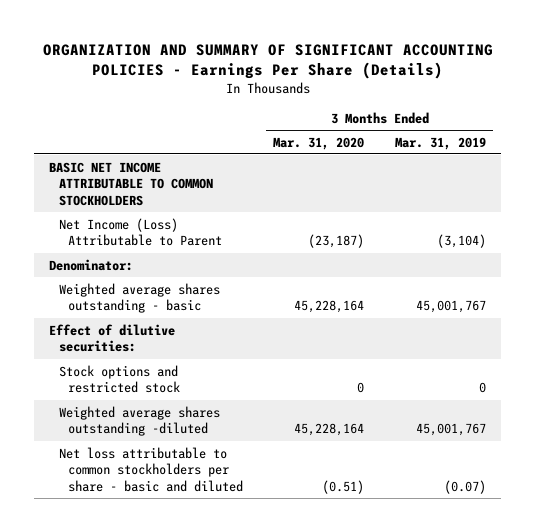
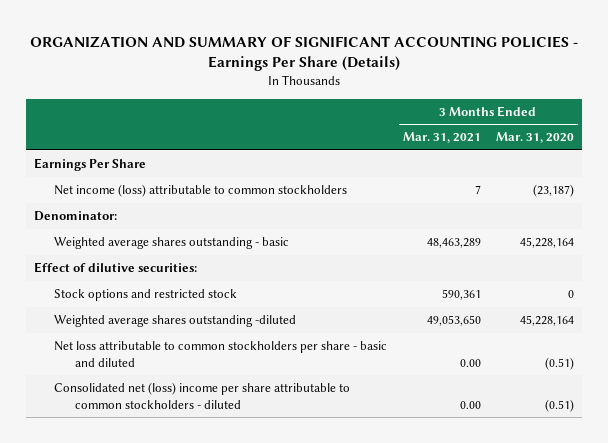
- | 3 Months Ended Mar. 31, 2020 | 3 Months Ended Mar. 31, 2019
+ | 3 Months Ended Mar. 31, 2021 | 3 Months Ended Mar. 31, 2020
- BASIC NET INCOME ATTRIBUTABLE TO COMMON STOCKHOLDERS
- Net Income (Loss) Attributable to Parent | (23,187) | (3,104)
+ Earnings Per Share
+ Net income (loss) attributable to common stockholders | 7 | (23,187)
+ Consolidated net (loss) income per share attributable to common stockholders - diluted | 0.00 | (0.51)

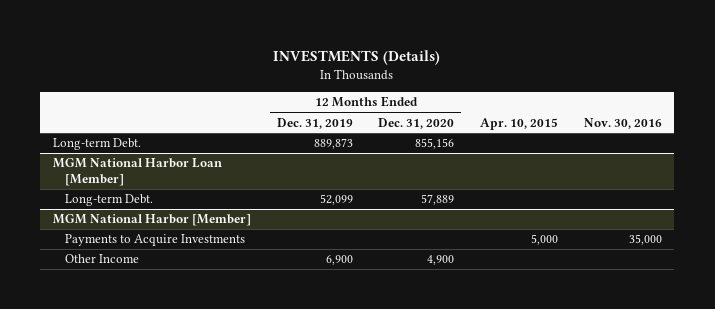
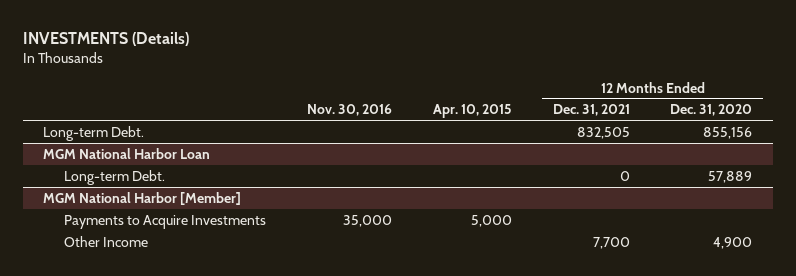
- | 12 Months Ended Dec. 31, 2019 | 12 Months Ended Dec. 31, 2020 | Apr. 10, 2015 | Nov. 30, 2016
+ | Nov. 30, 2016 | Apr. 10, 2015 | 12 Months Ended Dec. 31, 2021 | 12 Months Ended Dec. 31, 2020
- MGM National Harbor Loan [Member]
+ MGM National Harbor Loan

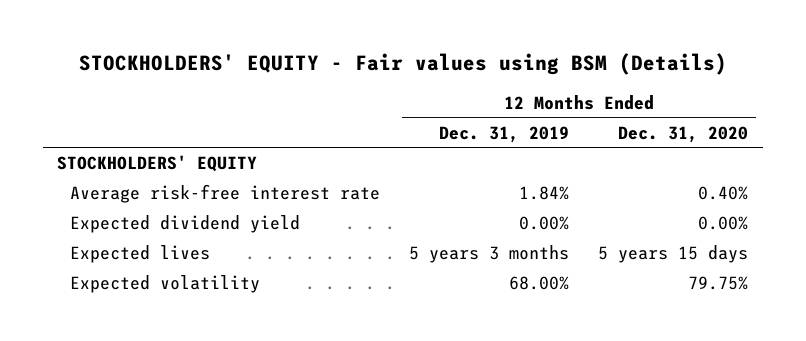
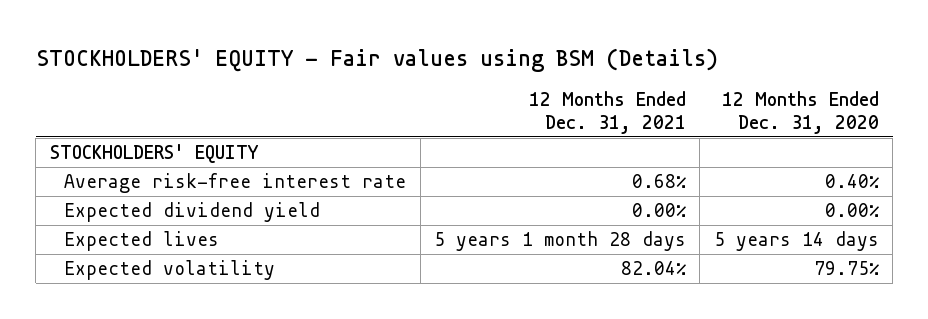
- | 12 Months Ended Dec. 31, 2019 | 12 Months Ended Dec. 31, 2020
+ | 12 Months Ended Dec. 31, 2021 | 12 Months Ended Dec. 31, 2020
- Expected lives | 5 years 3 months | 5 years 15 days
+ Expected lives | 5 years 1 month 28 days | 5 years 14 days

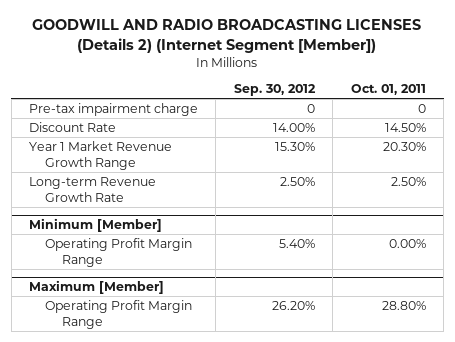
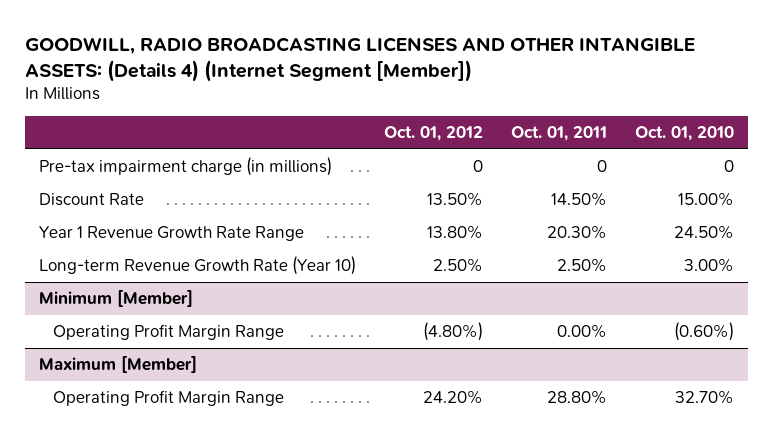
- GOODWILL AND RADIO BROADCASTING LICENSES (Details 2) (Internet Segment [Member])
+ GOODWILL, RADIO BROADCASTING LICENSES AND OTHER INTANGIBLE ASSETS: (Details 4) (Internet Segment [Member])
- | Sep. 30, 2012 | Oct. 01, 2011
+ | Oct. 01, 2012 | Oct. 01, 2011 | Oct. 01, 2010
- Pre-tax impairment charge | 0 | 0
+ Pre-tax impairment charge (in millions) | 0 | 0 | 0
- Year 1 Market Revenue Growth Range | 15.30% | 20.30%
- Long-term Revenue Growth Rate | 2.50% | 2.50%
+ Year 1 Revenue Growth Rate Range | 13.80% | 20.30% | 24.50%
+ Long-term Revenue Growth Rate (Year 10) | 2.50% | 2.50% | 3.00%

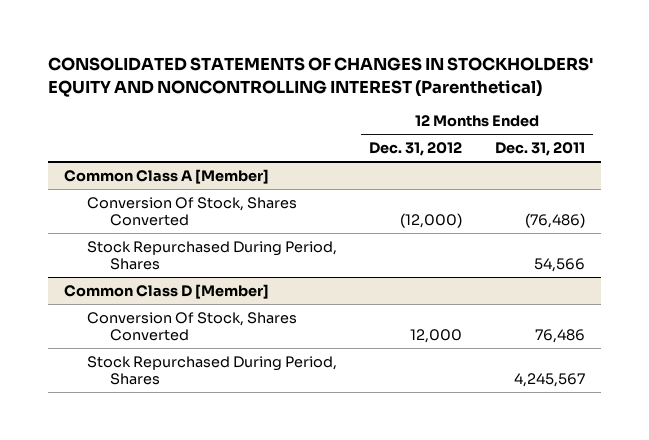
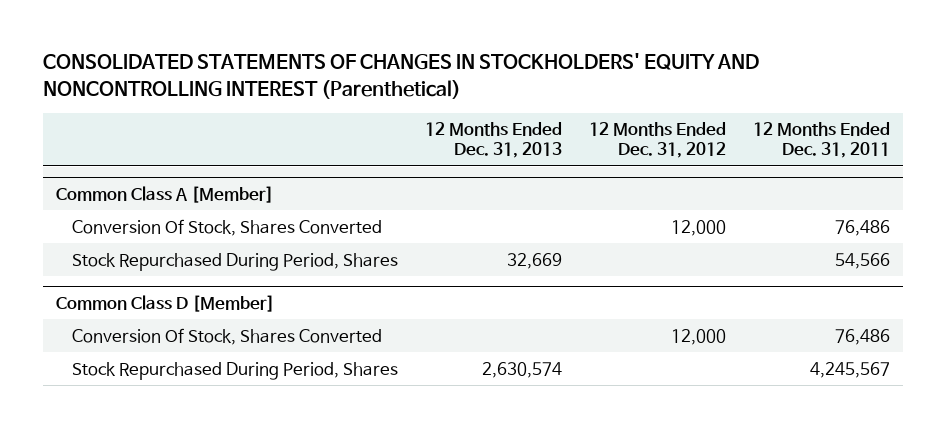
- | 12 Months Ended Dec. 31, 2012 | 12 Months Ended Dec. 31, 2011
+ | 12 Months Ended Dec. 31, 2013 | 12 Months Ended Dec. 31, 2012 | 12 Months Ended Dec. 31, 2011
@ Common Class A [Member]
- Conversion Of Stock, Shares Converted | (12,000) | (76,486)
+ Conversion Of Stock, Shares Converted | | 12,000 | 76,486

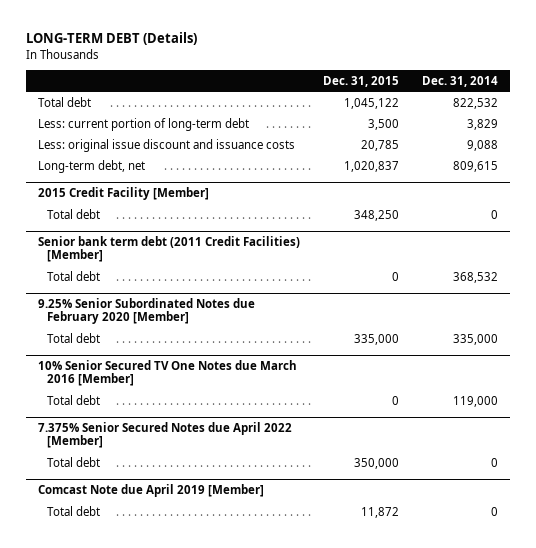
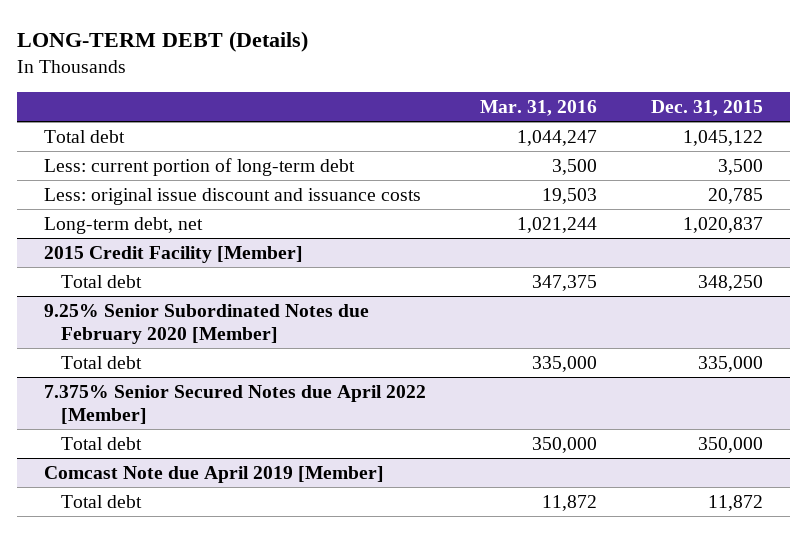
- | Dec. 31, 2015 | Dec. 31, 2014
+ | Mar. 31, 2016 | Dec. 31, 2015
- Senior bank term debt (2011 Credit Facilities) [Member]
- Total debt | 0 | 368,532
- 10% Senior Secured TV One Notes due March 2016 [Member]
- Total debt | 0 | 119,000

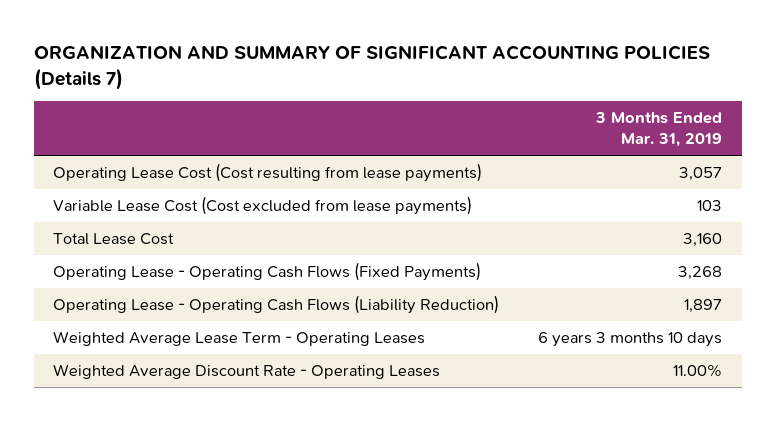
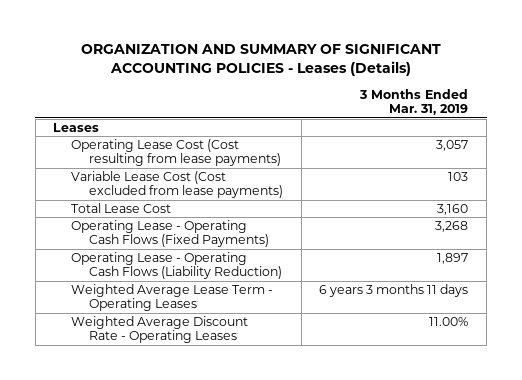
- ORGANIZATION AND SUMMARY OF SIGNIFICANT ACCOUNTING POLICIES (Details 7)
+ ORGANIZATION AND SUMMARY OF SIGNIFICANT ACCOUNTING POLICIES - Leases (Details)
+ Leases
- Weighted Average Lease Term - Operating Leases | 6 years 3 months 10 days
+ Weighted Average Lease Term - Operating Leases | 6 years 3 months 11 days

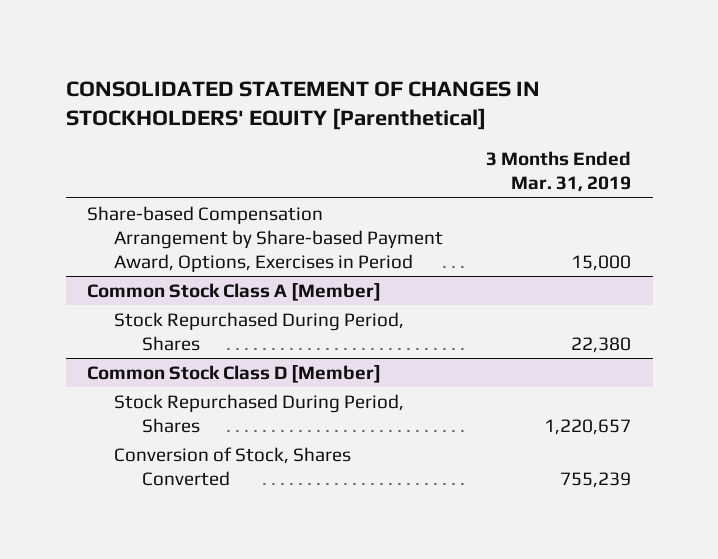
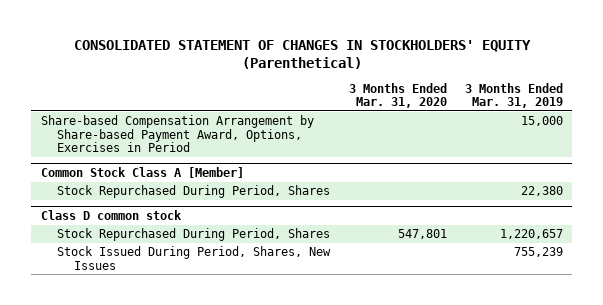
- CONSOLIDATED STATEMENT OF CHANGES IN STOCKHOLDERS' EQUITY [Parenthetical]
+ CONSOLIDATED STATEMENT OF CHANGES IN STOCKHOLDERS' EQUITY (Parenthetical)
- | 3 Months Ended Mar. 31, 2019
+ | 3 Months Ended Mar. 31, 2020 | 3 Months Ended Mar. 31, 2019
- Common Stock Class D [Member]
+ Class D common stock
- Conversion of Stock, Shares Converted | 755,239
+ Stock Issued During Period, Shares, New Issues | | 755,239

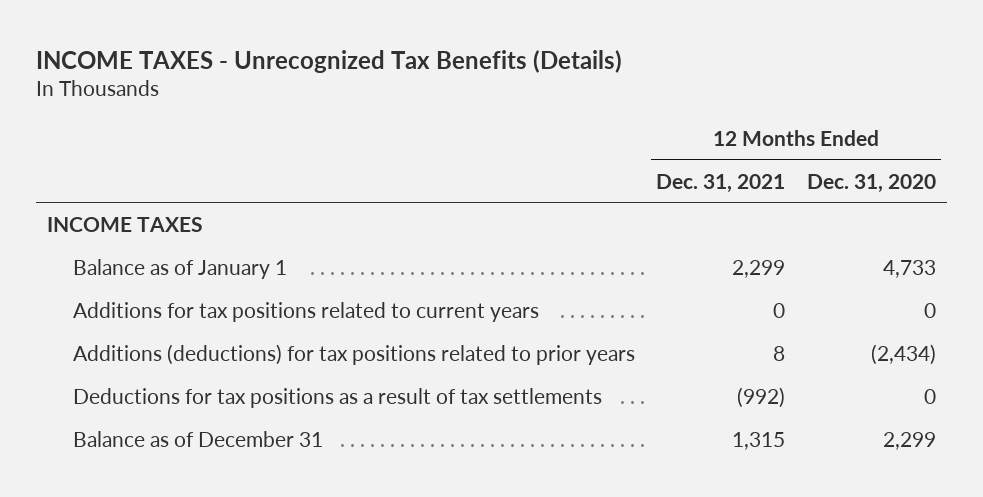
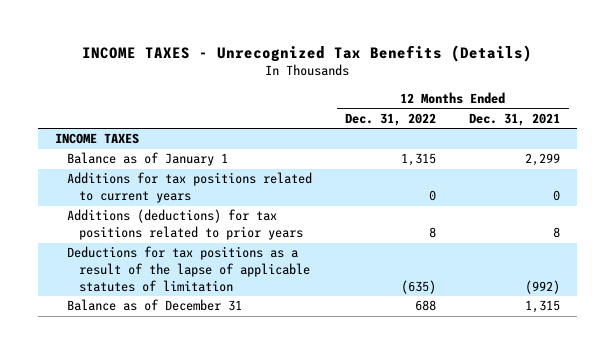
- | 12 Months Ended Dec. 31, 2021 | 12 Months Ended Dec. 31, 2020
+ | 12 Months Ended Dec. 31, 2022 | 12 Months Ended Dec. 31, 2021
- Deductions for tax positions as a result of tax settlements | (992) | 0
+ Deductions for tax positions as a result of the lapse of applicable statutes of limitation | (635) | (992)

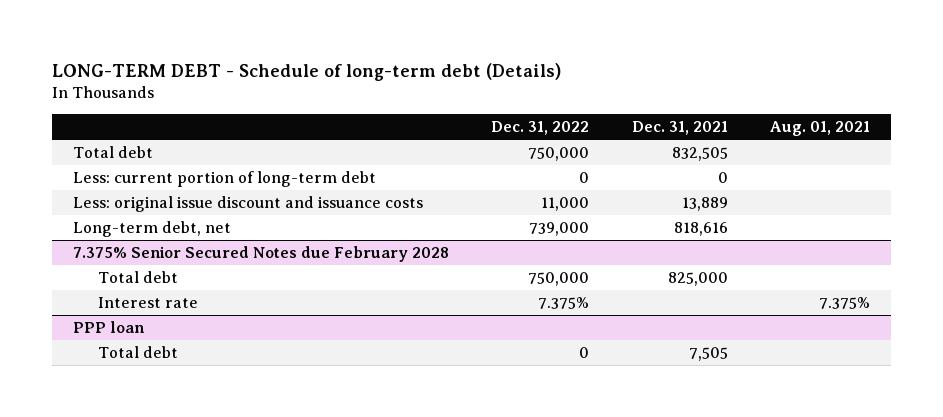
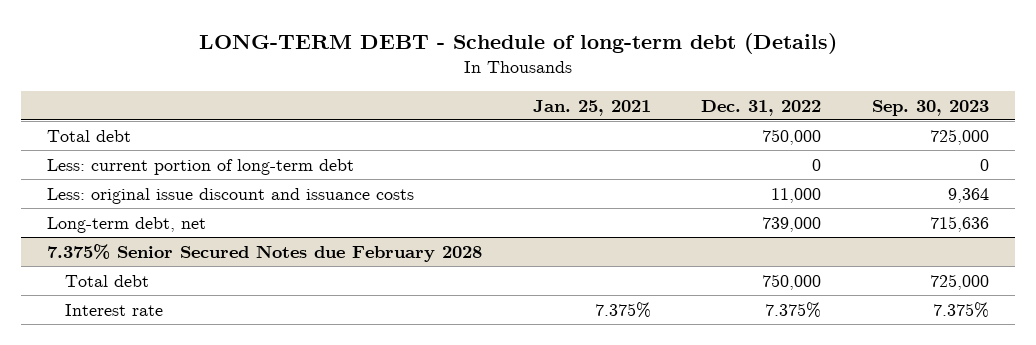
- | Dec. 31, 2022 | Dec. 31, 2021 | Aug. 01, 2021
+ | Jan. 25, 2021 | Dec. 31, 2022 | Sep. 30, 2023
- PPP loan
- Total debt | 0 | 7,505 |

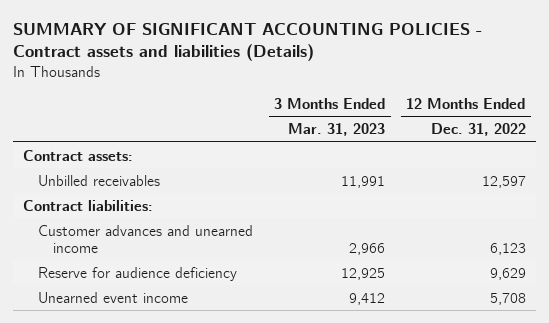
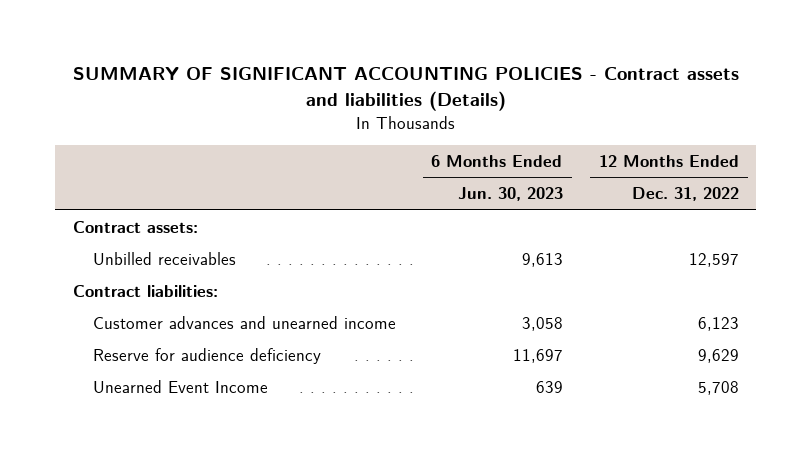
- | 3 Months Ended Mar. 31, 2023 | 12 Months Ended Dec. 31, 2022
+ | 6 Months Ended Jun. 30, 2023 | 12 Months Ended Dec. 31, 2022
- Unearned event income | 9,412 | 5,708
+ Unearned Event Income | 639 | 5,708

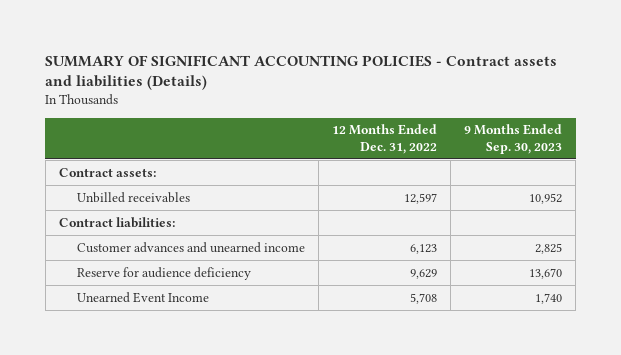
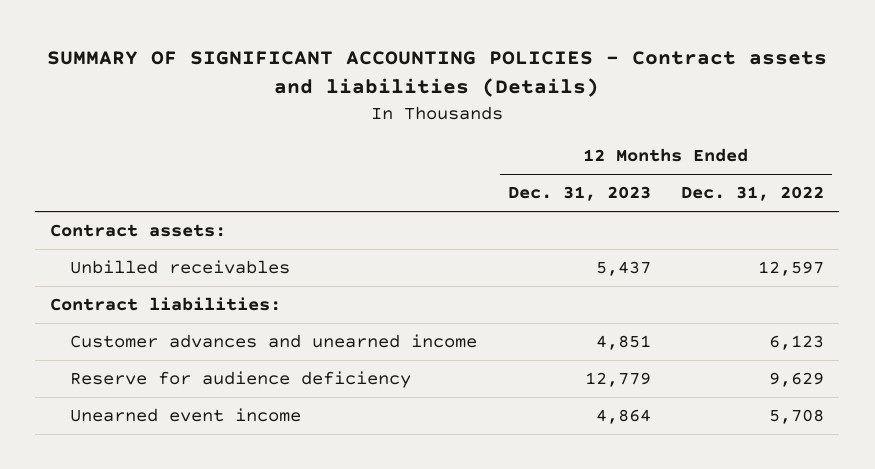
- | 12 Months Ended Dec. 31, 2022 | 9 Months Ended Sep. 30, 2023
+ | 12 Months Ended Dec. 31, 2023 | 12 Months Ended Dec. 31, 2022
- Unearned Event Income | 5,708 | 1,740
+ Unearned event income | 4,864 | 5,708

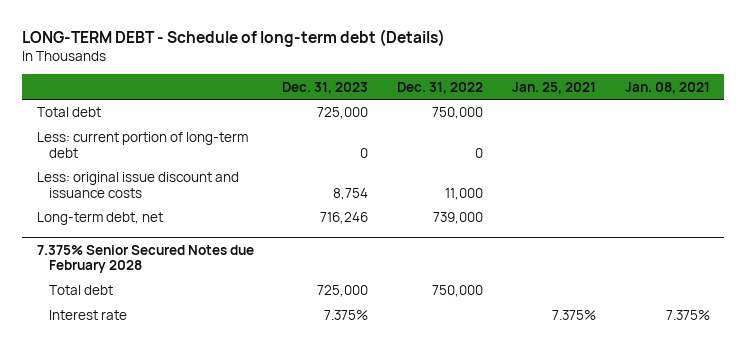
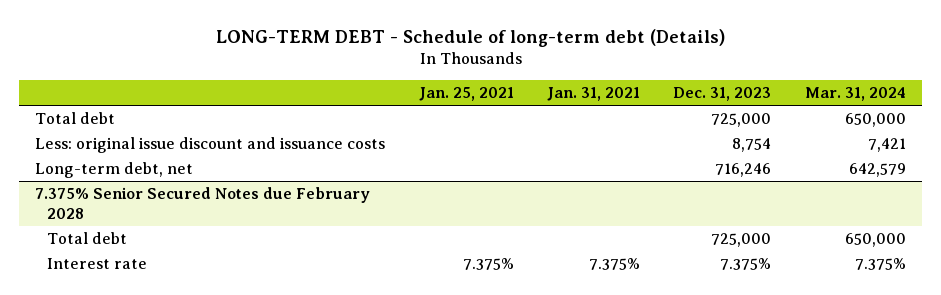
- | Dec. 31, 2023 | Dec. 31, 2022 | Jan. 25, 2021 | Jan. 08, 2021
+ | Jan. 25, 2021 | Jan. 31, 2021 | Dec. 31, 2023 | Mar. 31, 2024
- Less: current portion of long-term debt | 0 | 0 | |

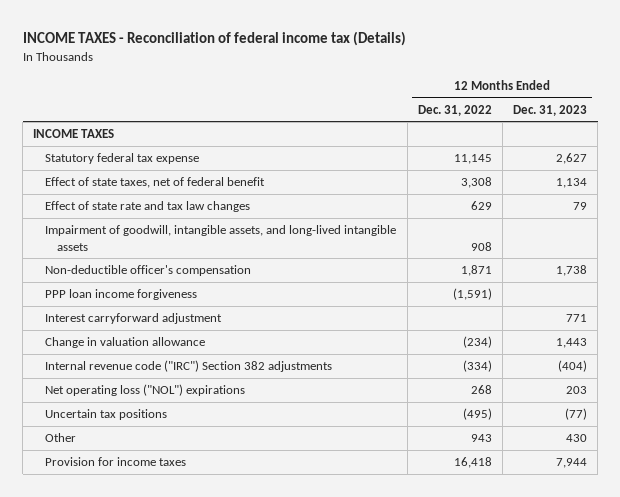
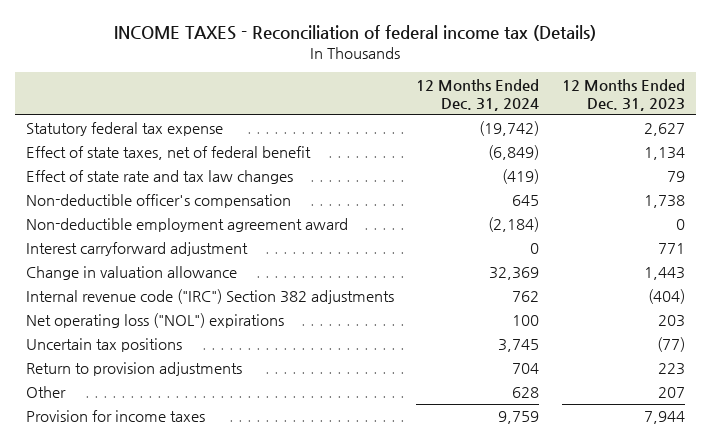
- | 12 Months Ended Dec. 31, 2022 | 12 Months Ended Dec. 31, 2023
+ | 12 Months Ended Dec. 31, 2024 | 12 Months Ended Dec. 31, 2023
- INCOME TAXES
- Impairment of goodwill, intangible assets, and long-lived intangible assets | 908 |
- PPP loan income forgiveness | (1,591) |
+ Non-deductible employment agreement award | (2,184) | 0
- Other | 943 | 430
+ Return to provision adjustments | 704 | 223
+ Other | 628 | 207

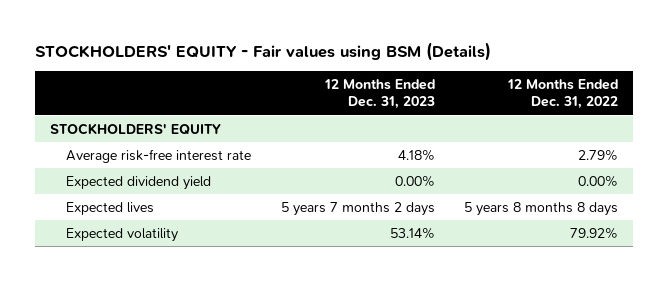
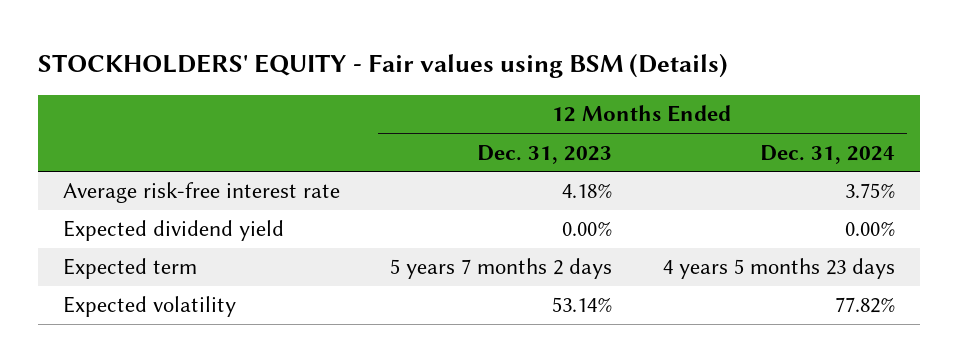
- | 12 Months Ended Dec. 31, 2023 | 12 Months Ended Dec. 31, 2022
+ | 12 Months Ended Dec. 31, 2023 | 12 Months Ended Dec. 31, 2024
- STOCKHOLDERS' EQUITY
- Expected lives | 5 years 7 months 2 days | 5 years 8 months 8 days
+ Expected term | 5 years 7 months 2 days | 4 years 5 months 23 days

